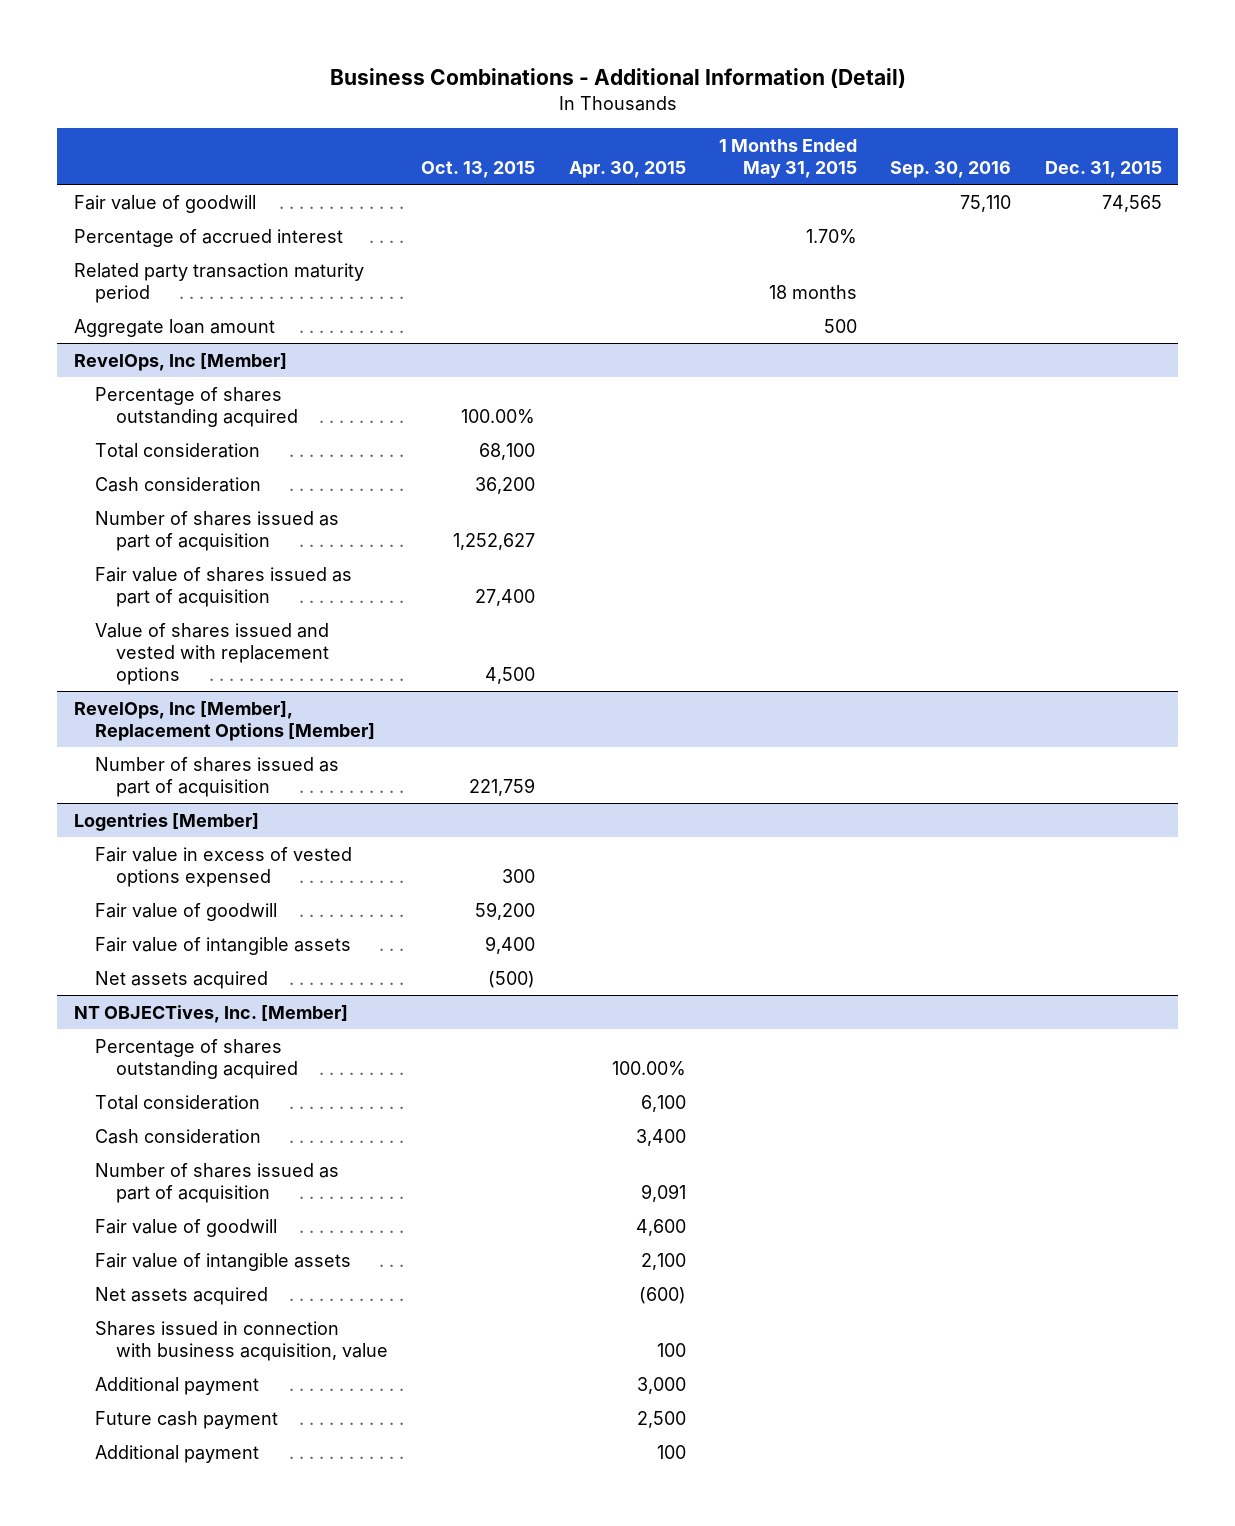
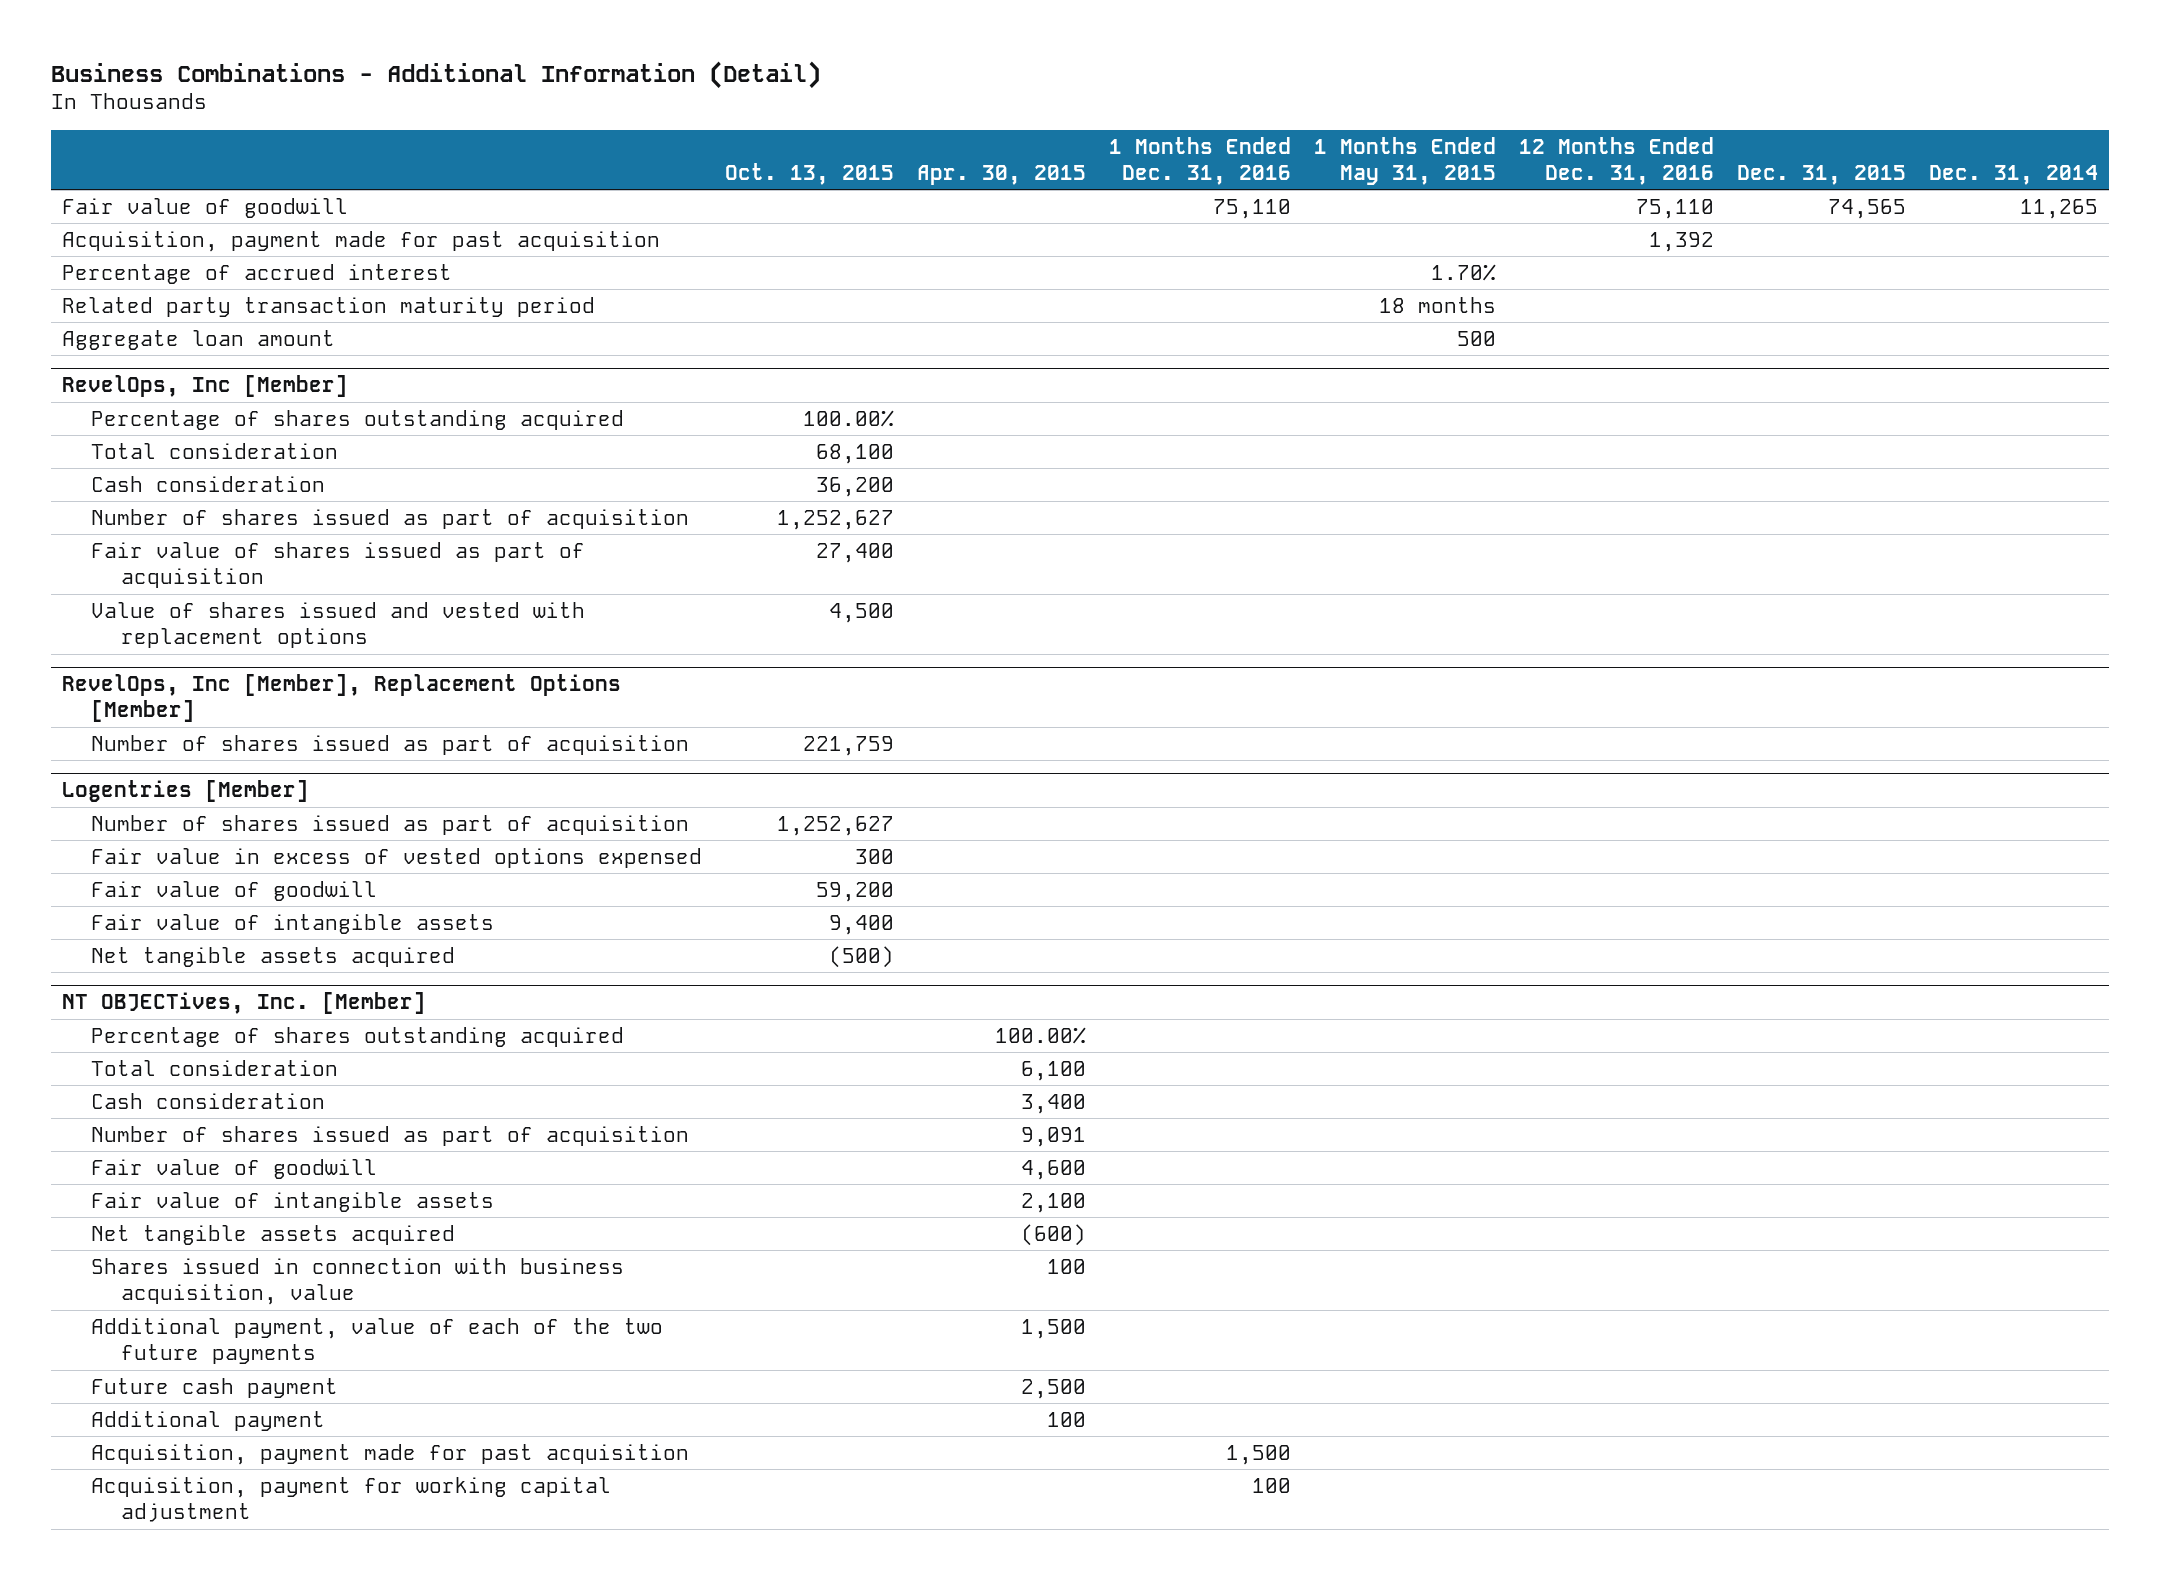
- | Oct. 13, 2015 | Apr. 30, 2015 | 1 Months Ended May 31, 2015 | Sep. 30, 2016 | Dec. 31, 2015
+ | Oct. 13, 2015 | Apr. 30, 2015 | 1 Months Ended Dec. 31, 2016 | 1 Months Ended May 31, 2015 | 12 Months Ended Dec. 31, 2016 | Dec. 31, 2015 | Dec. 31, 2014
+ Acquisition, payment made for past acquisition | | | | | 1,392 | |
@ Logentries [Member]
+ Number of shares issued as part of acquisition | 1,252,627 | | | | | |
- Net assets acquired | (500) | | | |
+ Net tangible assets acquired | (500) | | | | | |
@ NT OBJECTives, Inc. [Member]
- Net assets acquired | | (600) | | |
+ Net tangible assets acquired | | (600) | | | | |
- Additional payment | | 3,000 | | |
+ Additional payment, value of each of the two future payments | | 1,500 | | | | |
+ Acquisition, payment made for past acquisition | | | 1,500 | | | |
+ Acquisition, payment for working capital adjustment | | | 100 | | | |

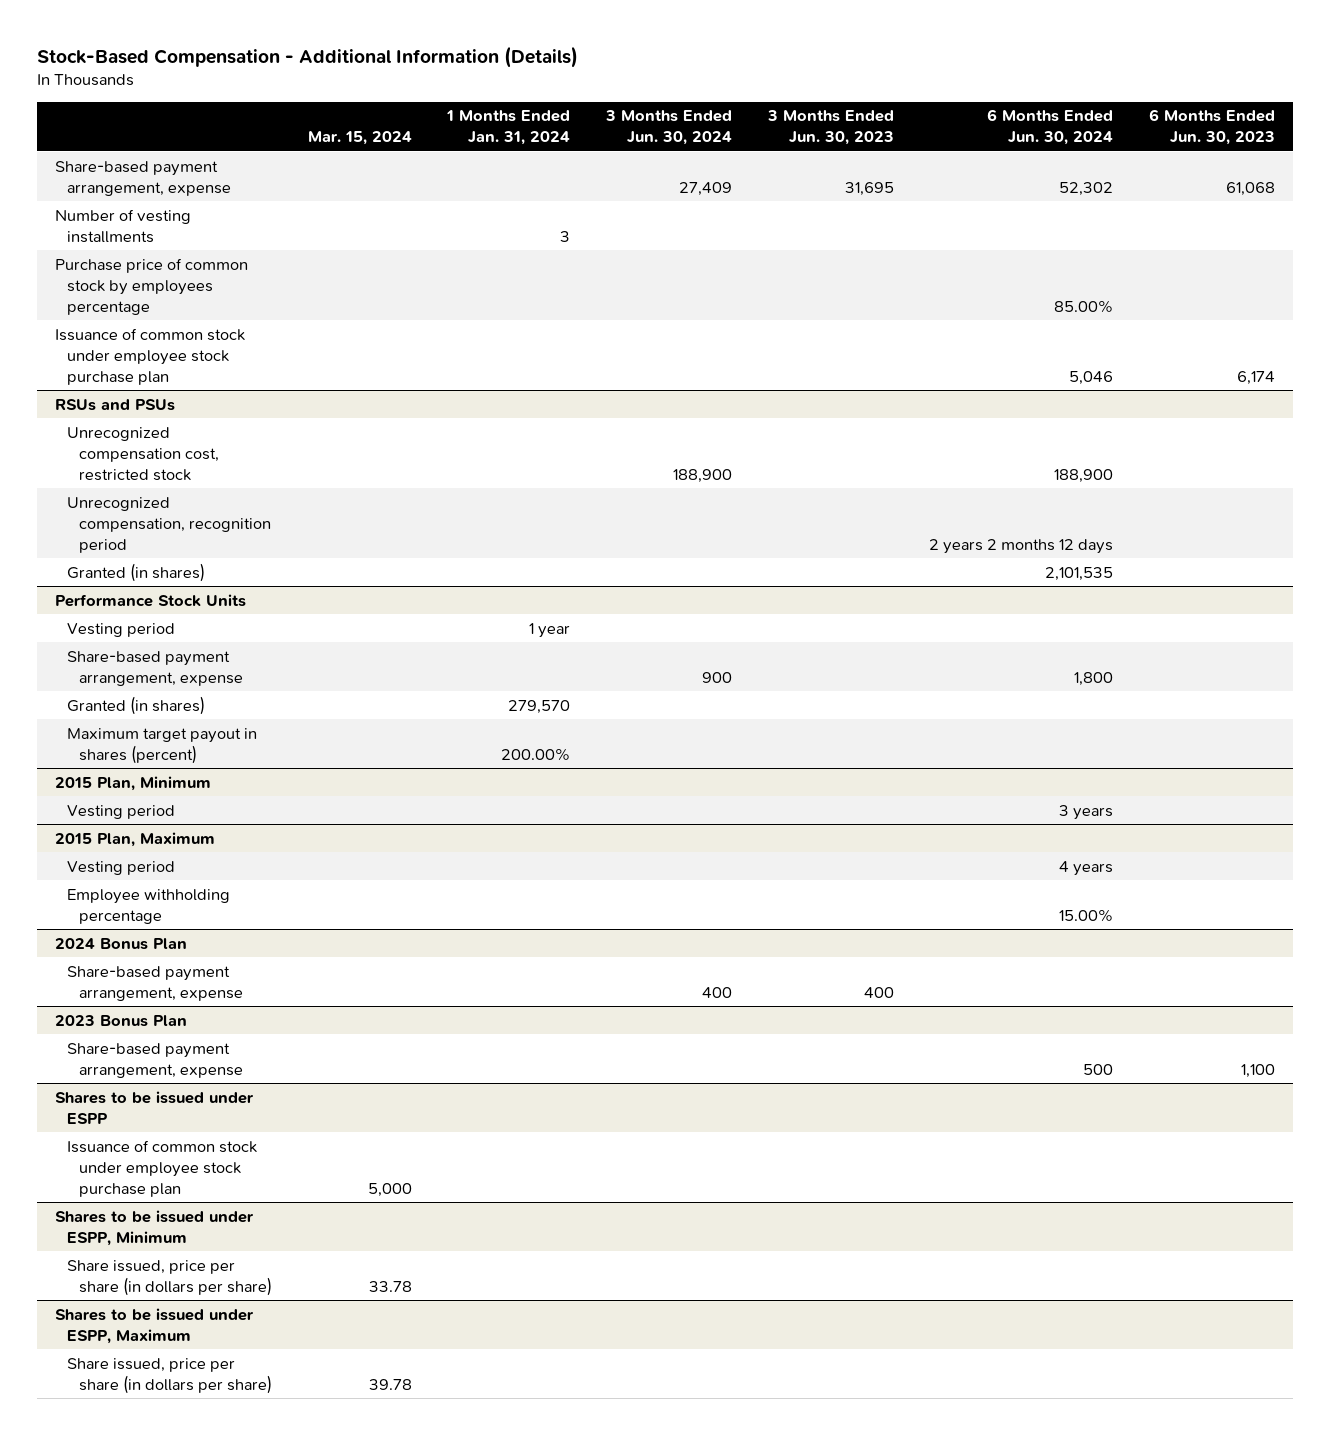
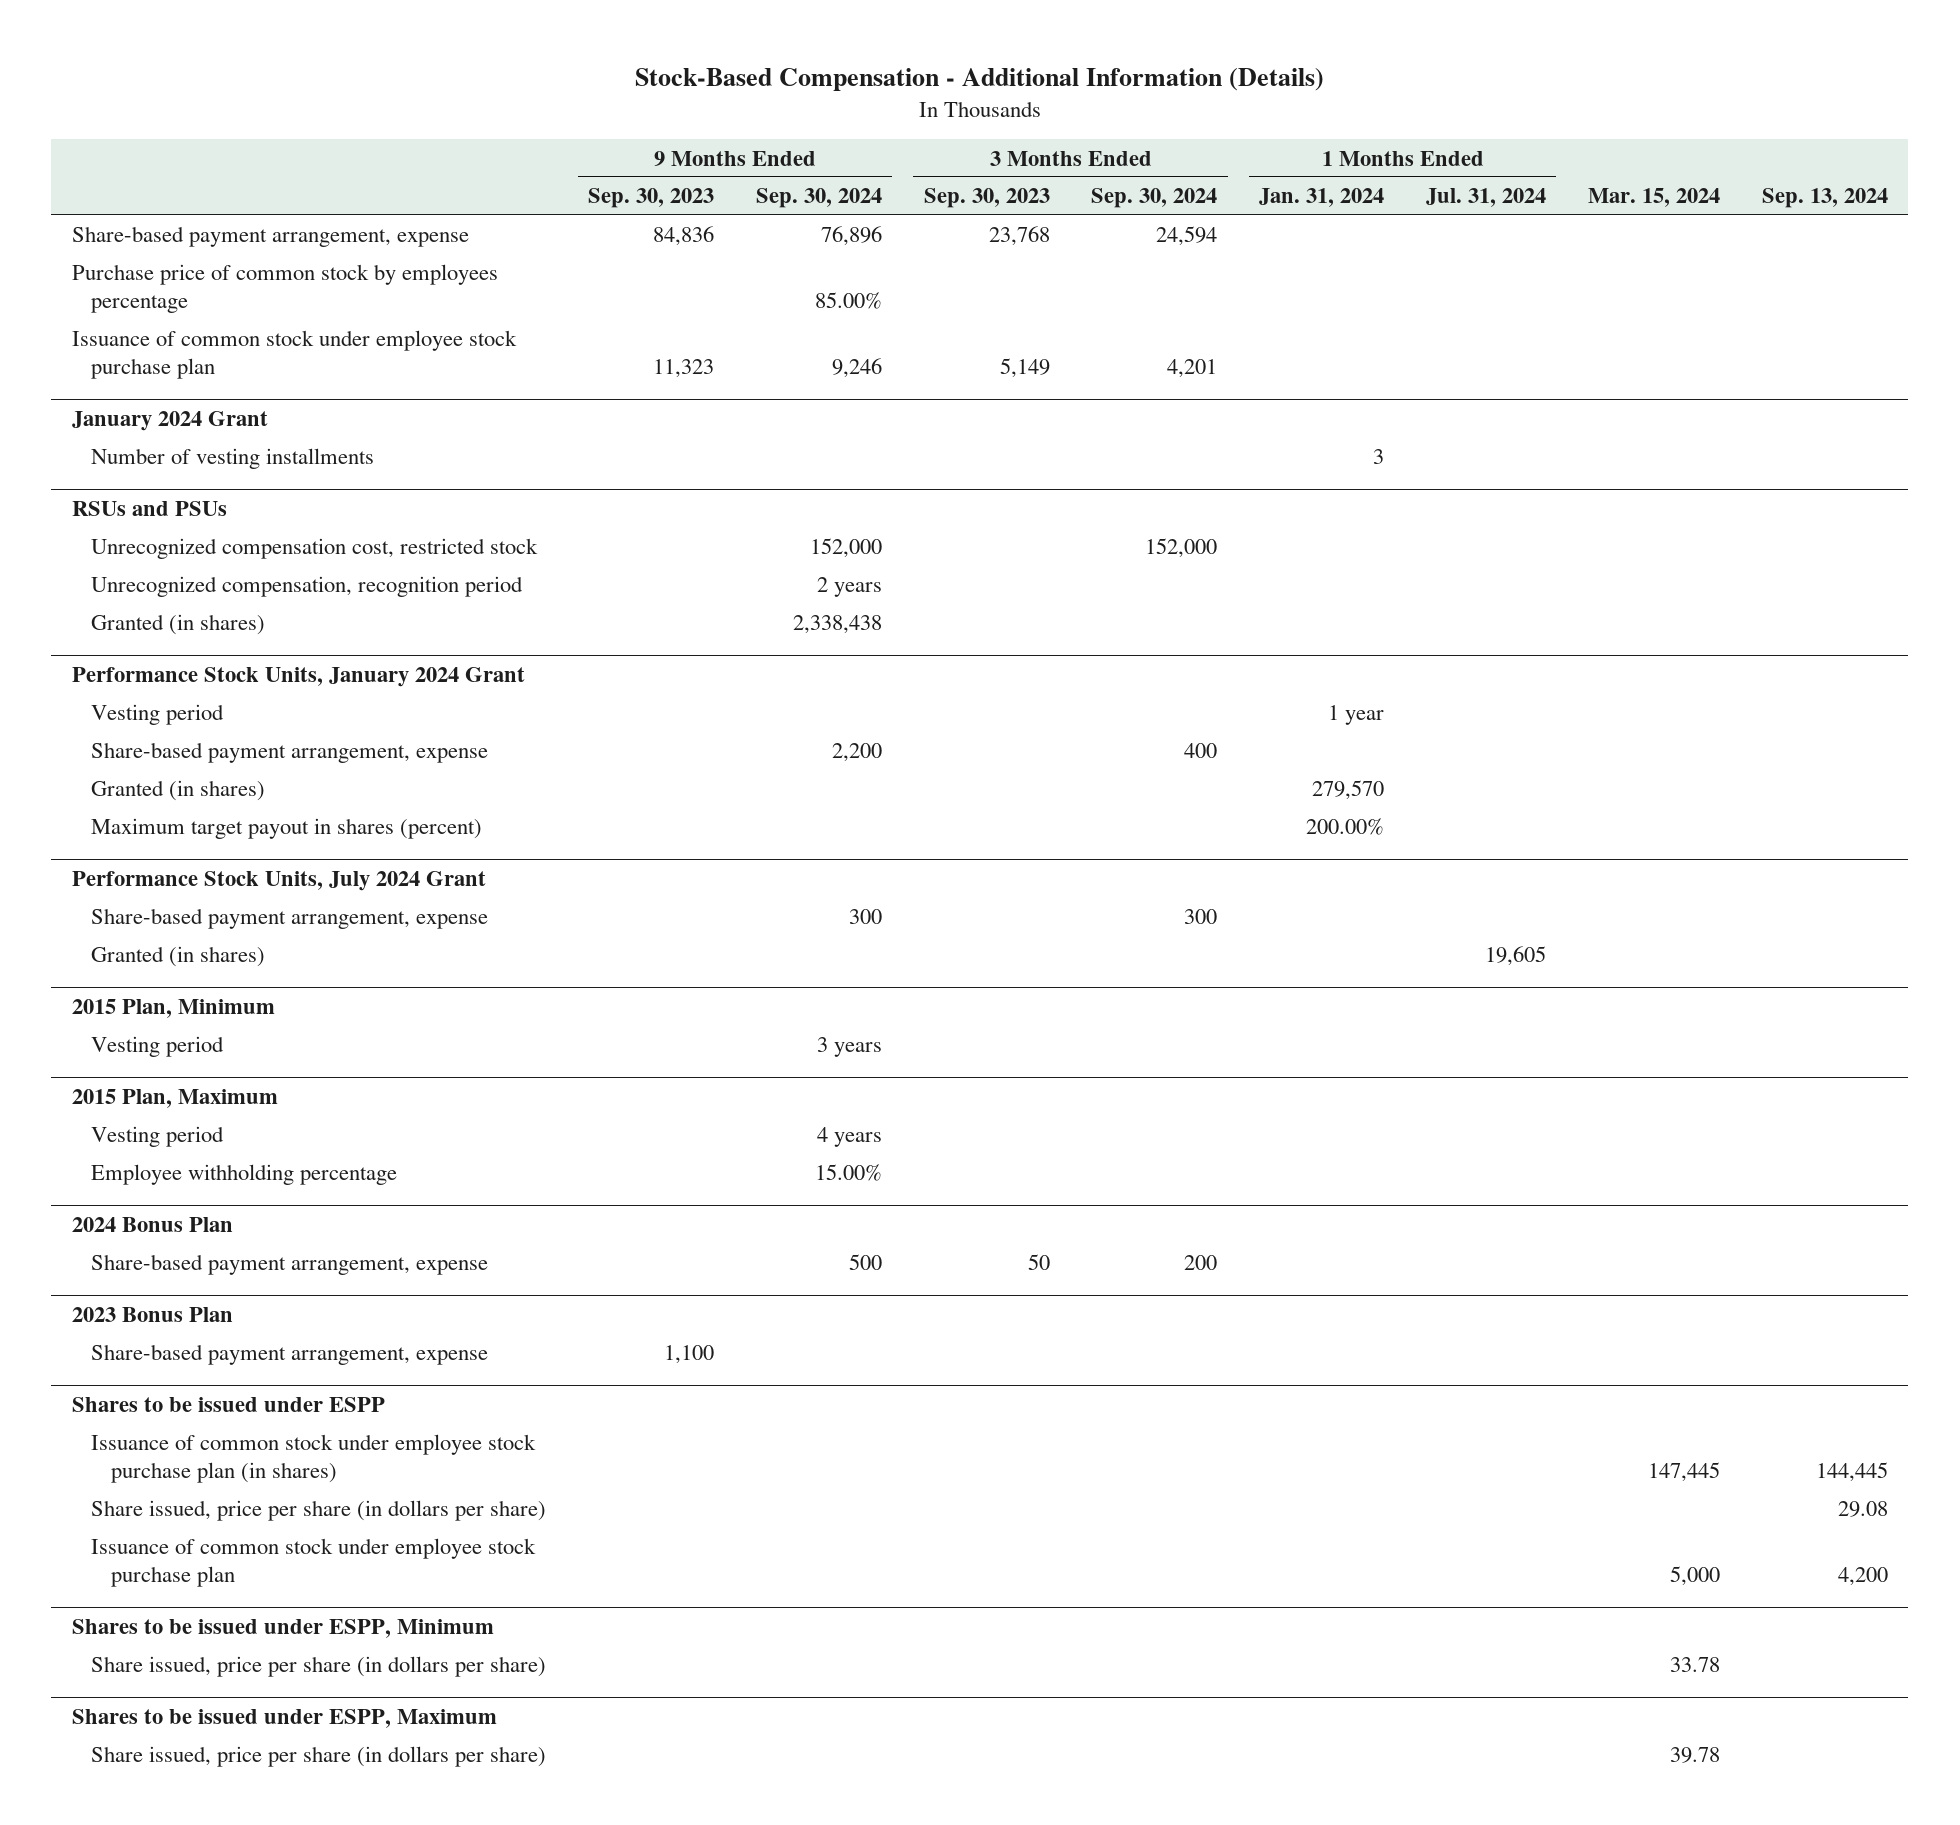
- | Mar. 15, 2024 | 1 Months Ended Jan. 31, 2024 | 3 Months Ended Jun. 30, 2024 | 3 Months Ended Jun. 30, 2023 | 6 Months Ended Jun. 30, 2024 | 6 Months Ended Jun. 30, 2023
+ | 9 Months Ended Sep. 30, 2023 | 9 Months Ended Sep. 30, 2024 | 3 Months Ended Sep. 30, 2023 | 3 Months Ended Sep. 30, 2024 | 1 Months Ended Jan. 31, 2024 | 1 Months Ended Jul. 31, 2024 | Mar. 15, 2024 | Sep. 13, 2024
- Number of vesting installments | | 3 | | | |
+ January 2024 Grant
+ Number of vesting installments | | | | | 3 | | |
- Performance Stock Units
+ Performance Stock Units, January 2024 Grant
+ Performance Stock Units, July 2024 Grant
+ Share-based payment arrangement, expense | | 300 | | 300 | | | |
+ Granted (in shares) | | | | | | 19,605 | |
@ Shares to be issued under ESPP
+ Issuance of common stock under employee stock purchase plan (in shares) | | | | | | | 147,445 | 144,445
+ Share issued, price per share (in dollars per share) | | | | | | | | 29.08

